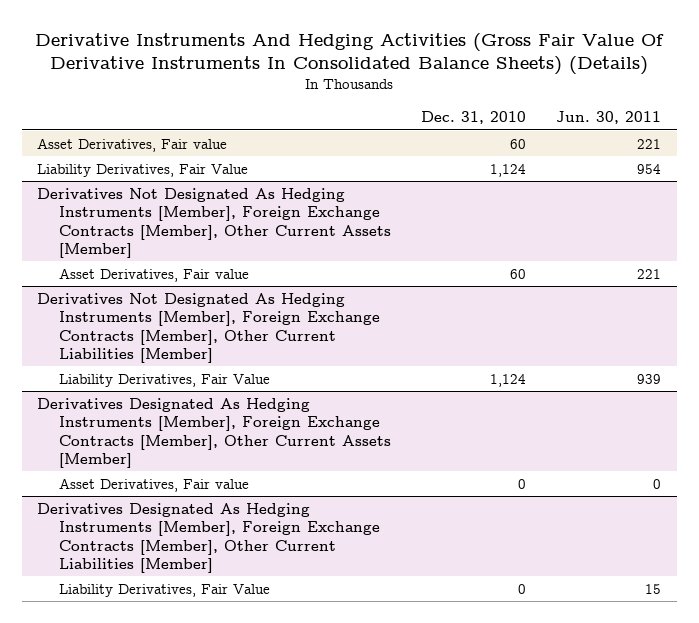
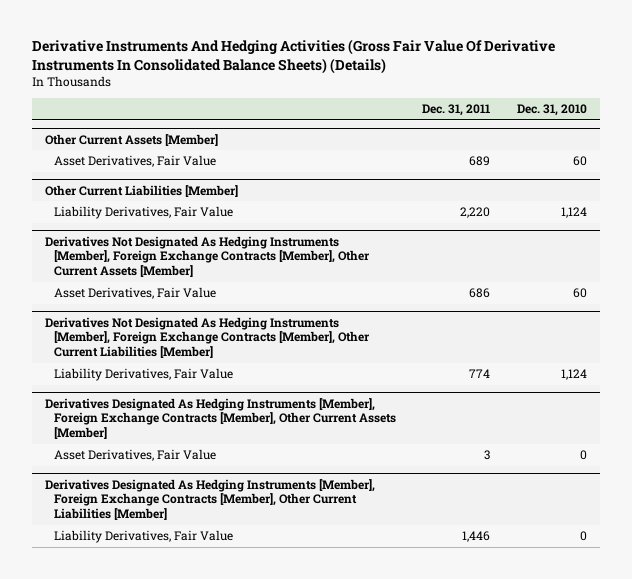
- | Dec. 31, 2010 | Jun. 30, 2011
+ | Dec. 31, 2011 | Dec. 31, 2010
- Asset Derivatives, Fair value | 60 | 221
+ Other Current Assets [Member]
+ Asset Derivatives, Fair Value | 689 | 60
+ Other Current Liabilities [Member]
@ Derivatives Not Designated As Hedging Instruments [Member], Foreign Exchange Contracts [Member], Other Current Assets [Member]
- Asset Derivatives, Fair value | 60 | 221
+ Asset Derivatives, Fair Value | 686 | 60
@ Derivatives Designated As Hedging Instruments [Member], Foreign Exchange Contracts [Member], Other Current Assets [Member]
- Asset Derivatives, Fair value | 0 | 0
+ Asset Derivatives, Fair Value | 3 | 0

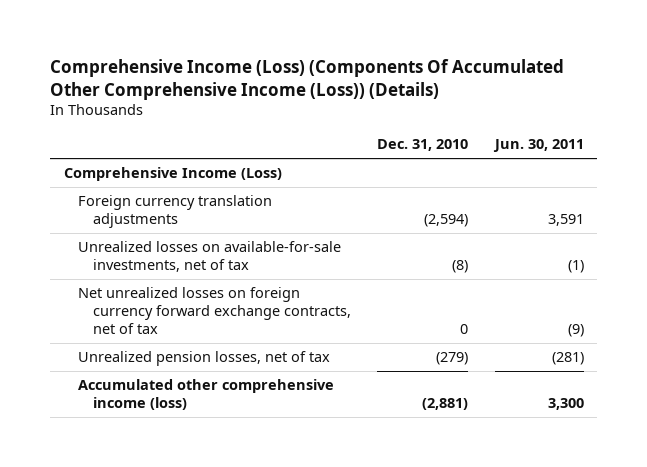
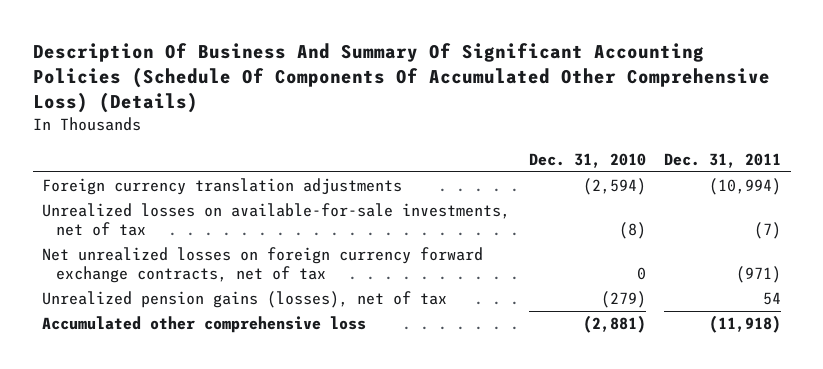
- Comprehensive Income (Loss) (Components Of Accumulated Other Comprehensive Income (Loss)) (Details)
+ Description Of Business And Summary Of Significant Accounting Policies (Schedule Of Components Of Accumulated Other Comprehensive Loss) (Details)
- | Dec. 31, 2010 | Jun. 30, 2011
+ | Dec. 31, 2010 | Dec. 31, 2011
- Comprehensive Income (Loss)
- Unrealized pension losses, net of tax | (279) | (281)
- Accumulated other comprehensive income (loss) | (2,881) | 3,300
+ Unrealized pension gains (losses), net of tax | (279) | 54
+ Accumulated other comprehensive loss | (2,881) | (11,918)

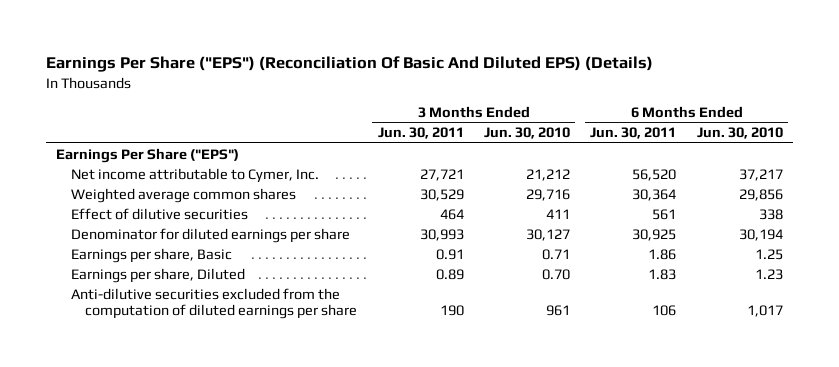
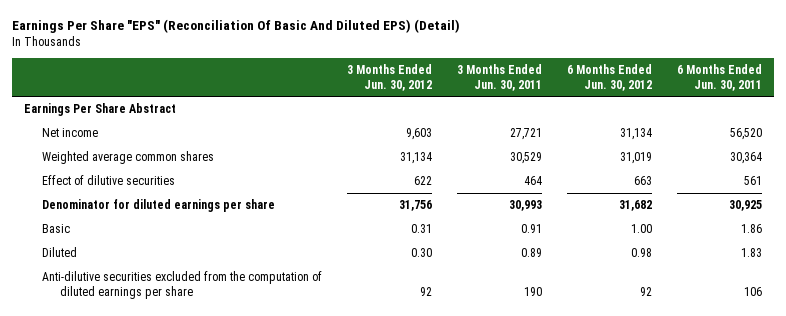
- Earnings Per Share ("EPS") (Reconciliation Of Basic And Diluted EPS) (Details)
+ Earnings Per Share "EPS" (Reconciliation Of Basic And Diluted EPS) (Detail)
- | 3 Months Ended Jun. 30, 2011 | 3 Months Ended Jun. 30, 2010 | 6 Months Ended Jun. 30, 2011 | 6 Months Ended Jun. 30, 2010
+ | 3 Months Ended Jun. 30, 2012 | 3 Months Ended Jun. 30, 2011 | 6 Months Ended Jun. 30, 2012 | 6 Months Ended Jun. 30, 2011
- Earnings Per Share ("EPS")
- Net income attributable to Cymer, Inc. | 27,721 | 21,212 | 56,520 | 37,217
+ Earnings Per Share Abstract
+ Net income | 9,603 | 27,721 | 31,134 | 56,520
- Earnings per share, Basic | 0.91 | 0.71 | 1.86 | 1.25
- Earnings per share, Diluted | 0.89 | 0.70 | 1.83 | 1.23
+ Basic | 0.31 | 0.91 | 1.00 | 1.86
+ Diluted | 0.30 | 0.89 | 0.98 | 1.83

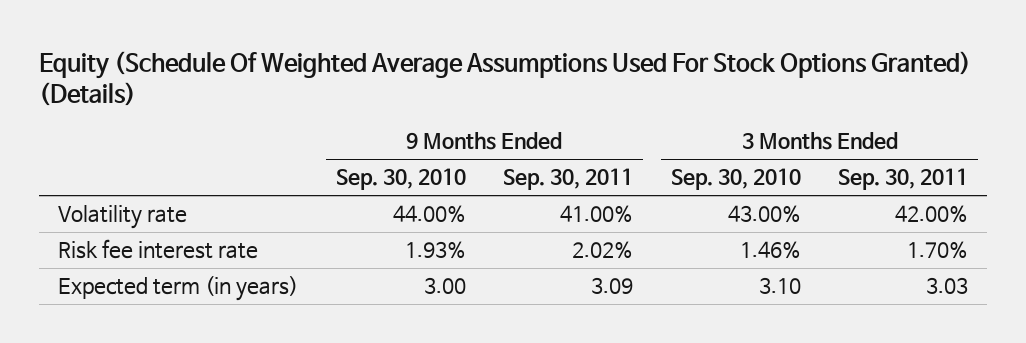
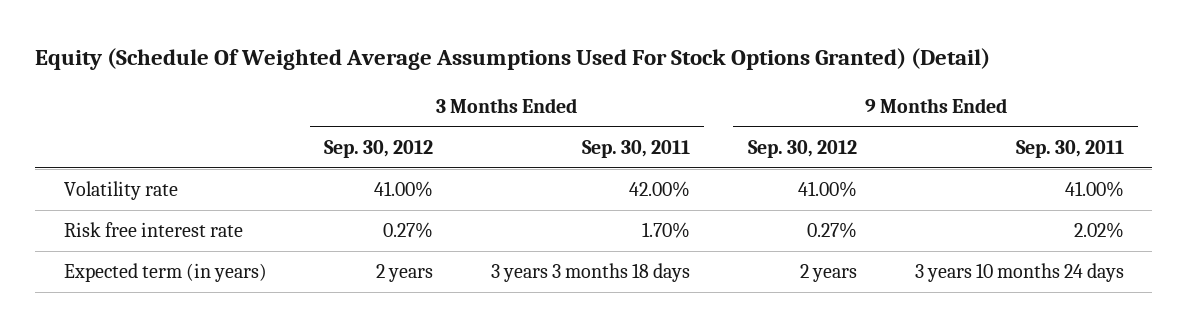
- Equity (Schedule Of Weighted Average Assumptions Used For Stock Options Granted) (Details)
+ Equity (Schedule Of Weighted Average Assumptions Used For Stock Options Granted) (Detail)
- | 9 Months Ended Sep. 30, 2010 | 9 Months Ended Sep. 30, 2011 | 3 Months Ended Sep. 30, 2010 | 3 Months Ended Sep. 30, 2011
+ | 3 Months Ended Sep. 30, 2012 | 3 Months Ended Sep. 30, 2011 | 9 Months Ended Sep. 30, 2012 | 9 Months Ended Sep. 30, 2011
- Risk fee interest rate | 1.93% | 2.02% | 1.46% | 1.70%
- Expected term (in years) | 3.00 | 3.09 | 3.10 | 3.03
+ Risk free interest rate | 0.27% | 1.70% | 0.27% | 2.02%
+ Expected term (in years) | 2 years | 3 years 3 months 18 days | 2 years | 3 years 10 months 24 days

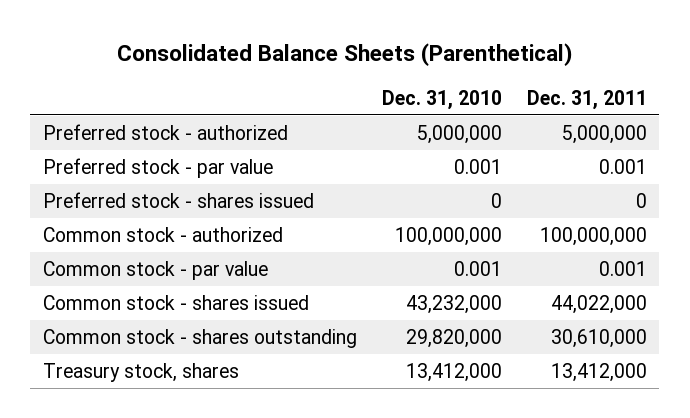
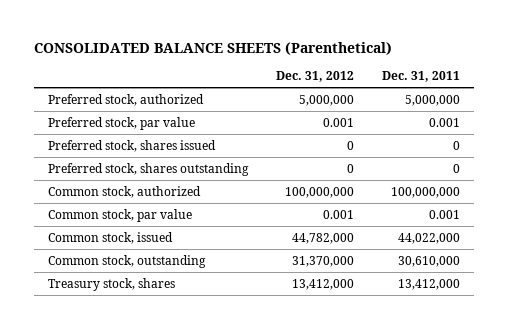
- Consolidated Balance Sheets (Parenthetical)
+ CONSOLIDATED BALANCE SHEETS (Parenthetical)
- | Dec. 31, 2010 | Dec. 31, 2011
+ | Dec. 31, 2012 | Dec. 31, 2011
- Preferred stock - authorized | 5,000,000 | 5,000,000
- Preferred stock - par value | 0.001 | 0.001
- Preferred stock - shares issued | 0 | 0
- Common stock - authorized | 100,000,000 | 100,000,000
- Common stock - par value | 0.001 | 0.001
- Common stock - shares issued | 43,232,000 | 44,022,000
- Common stock - shares outstanding | 29,820,000 | 30,610,000
+ Preferred stock, authorized | 5,000,000 | 5,000,000
+ Preferred stock, par value | 0.001 | 0.001
+ Preferred stock, shares issued | 0 | 0
+ Preferred stock, shares outstanding | 0 | 0
+ Common stock, authorized | 100,000,000 | 100,000,000
+ Common stock, par value | 0.001 | 0.001
+ Common stock, issued | 44,782,000 | 44,022,000
+ Common stock, outstanding | 31,370,000 | 30,610,000

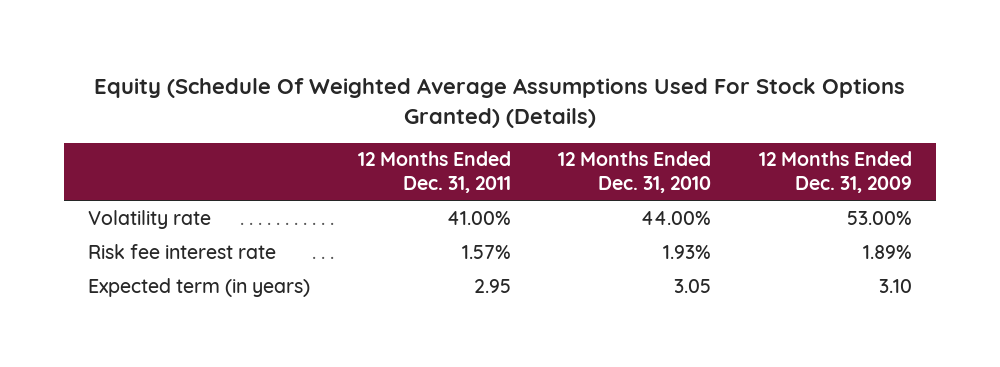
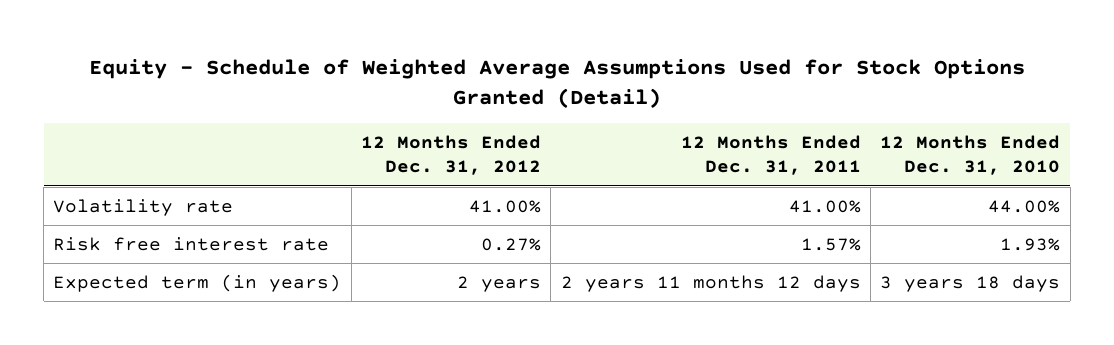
- Equity (Schedule Of Weighted Average Assumptions Used For Stock Options Granted) (Details)
+ Equity - Schedule of Weighted Average Assumptions Used for Stock Options Granted (Detail)
- | 12 Months Ended Dec. 31, 2011 | 12 Months Ended Dec. 31, 2010 | 12 Months Ended Dec. 31, 2009
+ | 12 Months Ended Dec. 31, 2012 | 12 Months Ended Dec. 31, 2011 | 12 Months Ended Dec. 31, 2010
- Risk fee interest rate | 1.57% | 1.93% | 1.89%
- Expected term (in years) | 2.95 | 3.05 | 3.10
+ Risk free interest rate | 0.27% | 1.57% | 1.93%
+ Expected term (in years) | 2 years | 2 years 11 months 12 days | 3 years 18 days

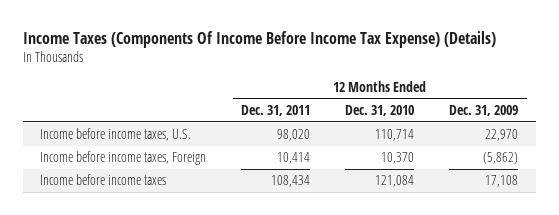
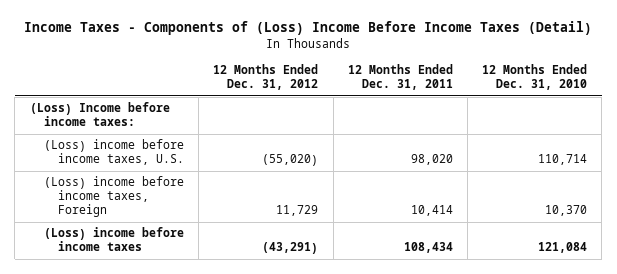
- Income Taxes (Components Of Income Before Income Tax Expense) (Details)
+ Income Taxes - Components of (Loss) Income Before Income Taxes (Detail)
- | 12 Months Ended Dec. 31, 2011 | 12 Months Ended Dec. 31, 2010 | 12 Months Ended Dec. 31, 2009
+ | 12 Months Ended Dec. 31, 2012 | 12 Months Ended Dec. 31, 2011 | 12 Months Ended Dec. 31, 2010
- Income before income taxes, U.S. | 98,020 | 110,714 | 22,970
- Income before income taxes, Foreign | 10,414 | 10,370 | (5,862)
- Income before income taxes | 108,434 | 121,084 | 17,108
+ (Loss) Income before income taxes:
+ (Loss) income before income taxes, U.S. | (55,020) | 98,020 | 110,714
+ (Loss) income before income taxes, Foreign | 11,729 | 10,414 | 10,370
+ (Loss) income before income taxes | (43,291) | 108,434 | 121,084

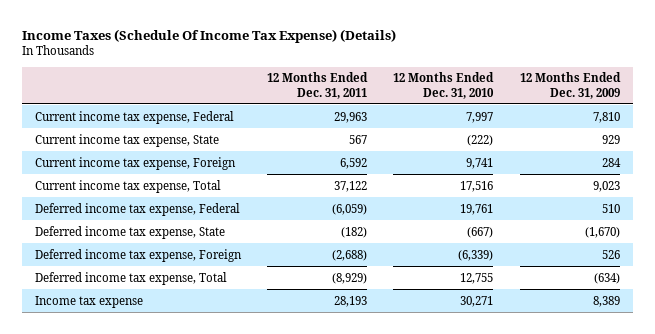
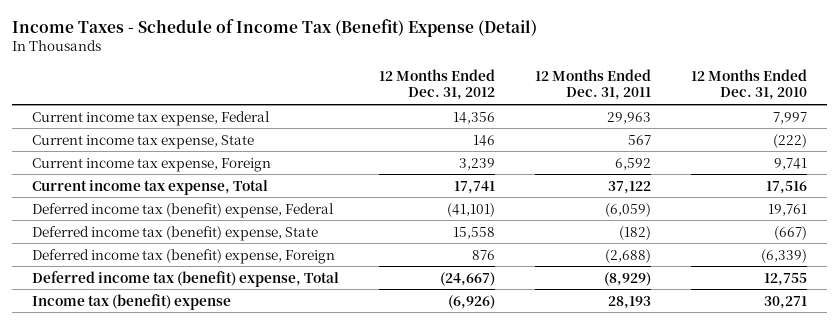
- Income Taxes (Schedule Of Income Tax Expense) (Details)
+ Income Taxes - Schedule of Income Tax (Benefit) Expense (Detail)
- | 12 Months Ended Dec. 31, 2011 | 12 Months Ended Dec. 31, 2010 | 12 Months Ended Dec. 31, 2009
+ | 12 Months Ended Dec. 31, 2012 | 12 Months Ended Dec. 31, 2011 | 12 Months Ended Dec. 31, 2010
- Deferred income tax expense, Federal | (6,059) | 19,761 | 510
- Deferred income tax expense, State | (182) | (667) | (1,670)
- Deferred income tax expense, Foreign | (2,688) | (6,339) | 526
- Deferred income tax expense, Total | (8,929) | 12,755 | (634)
- Income tax expense | 28,193 | 30,271 | 8,389
+ Deferred income tax (benefit) expense, Federal | (41,101) | (6,059) | 19,761
+ Deferred income tax (benefit) expense, State | 15,558 | (182) | (667)
+ Deferred income tax (benefit) expense, Foreign | 876 | (2,688) | (6,339)
+ Deferred income tax (benefit) expense, Total | (24,667) | (8,929) | 12,755
+ Income tax (benefit) expense | (6,926) | 28,193 | 30,271

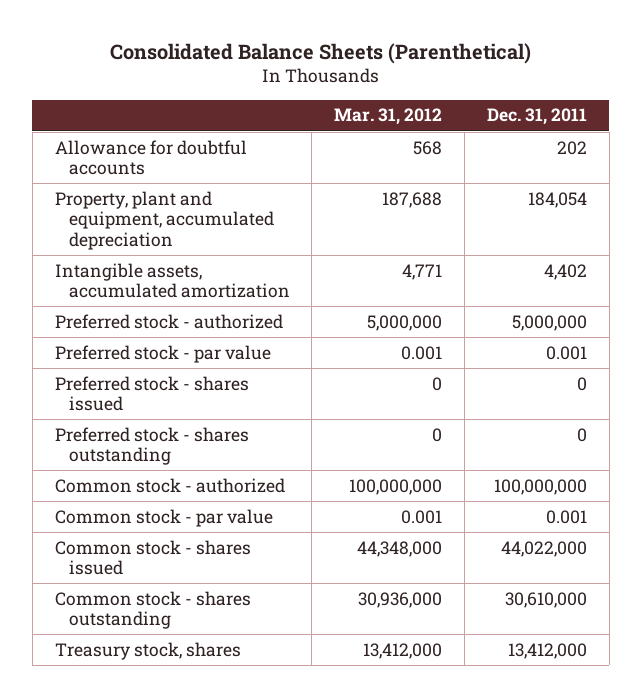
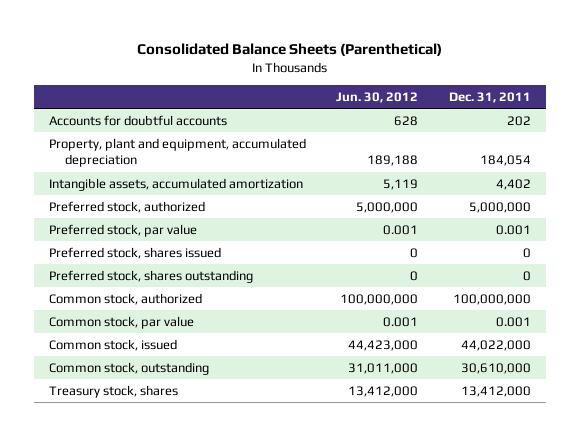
- | Mar. 31, 2012 | Dec. 31, 2011
+ | Jun. 30, 2012 | Dec. 31, 2011
- Allowance for doubtful accounts | 568 | 202
+ Accounts for doubtful accounts | 628 | 202
- Preferred stock - authorized | 5,000,000 | 5,000,000
- Preferred stock - par value | 0.001 | 0.001
- Preferred stock - shares issued | 0 | 0
- Preferred stock - shares outstanding | 0 | 0
- Common stock - authorized | 100,000,000 | 100,000,000
- Common stock - par value | 0.001 | 0.001
- Common stock - shares issued | 44,348,000 | 44,022,000
- Common stock - shares outstanding | 30,936,000 | 30,610,000
+ Preferred stock, authorized | 5,000,000 | 5,000,000
+ Preferred stock, par value | 0.001 | 0.001
+ Preferred stock, shares issued | 0 | 0
+ Preferred stock, shares outstanding | 0 | 0
+ Common stock, authorized | 100,000,000 | 100,000,000
+ Common stock, par value | 0.001 | 0.001
+ Common stock, issued | 44,423,000 | 44,022,000
+ Common stock, outstanding | 31,011,000 | 30,610,000

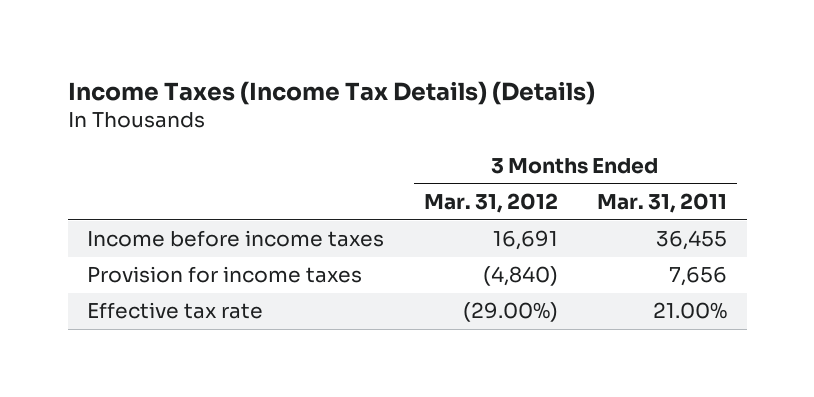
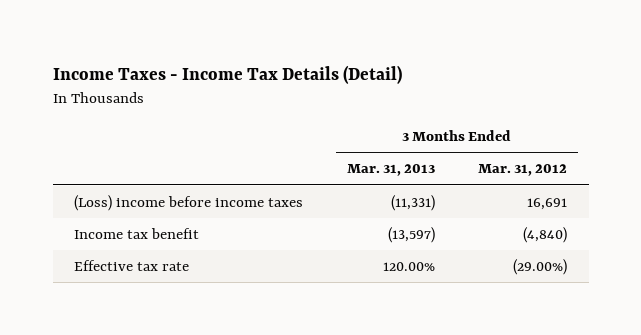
- Income Taxes (Income Tax Details) (Details)
+ Income Taxes - Income Tax Details (Detail)
- | 3 Months Ended Mar. 31, 2012 | 3 Months Ended Mar. 31, 2011
+ | 3 Months Ended Mar. 31, 2013 | 3 Months Ended Mar. 31, 2012
- Income before income taxes | 16,691 | 36,455
- Provision for income taxes | (4,840) | 7,656
+ (Loss) income before income taxes | (11,331) | 16,691
+ Income tax benefit | (13,597) | (4,840)

